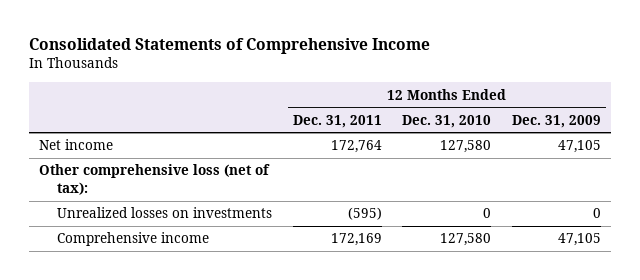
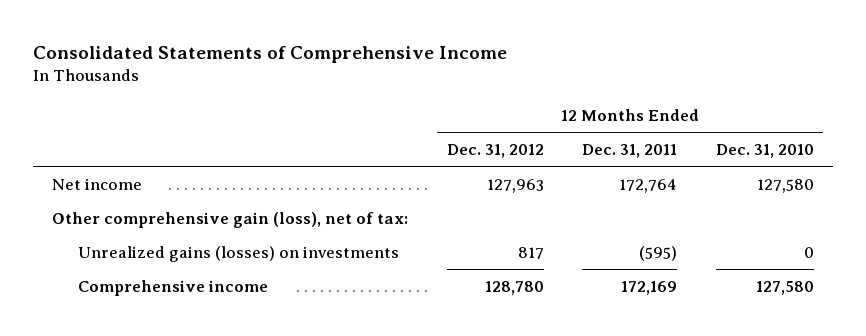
- | 12 Months Ended Dec. 31, 2011 | 12 Months Ended Dec. 31, 2010 | 12 Months Ended Dec. 31, 2009
+ | 12 Months Ended Dec. 31, 2012 | 12 Months Ended Dec. 31, 2011 | 12 Months Ended Dec. 31, 2010
- Other comprehensive loss (net of tax):
- Unrealized losses on investments | (595) | 0 | 0
+ Other comprehensive gain (loss), net of tax:
+ Unrealized gains (losses) on investments | 817 | (595) | 0

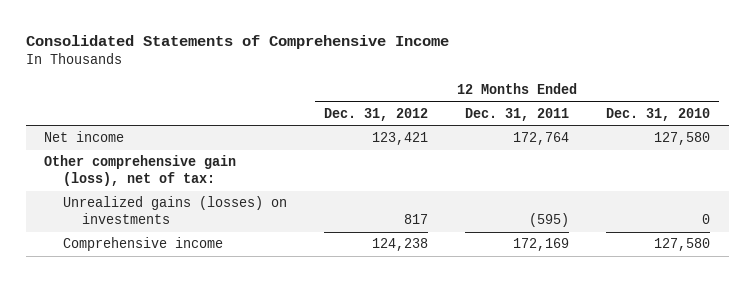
- Net income | 127,963 | 172,764 | 127,580
+ Net income | 123,421 | 172,764 | 127,580
- Comprehensive income | 128,780 | 172,169 | 127,580
+ Comprehensive income | 124,238 | 172,169 | 127,580

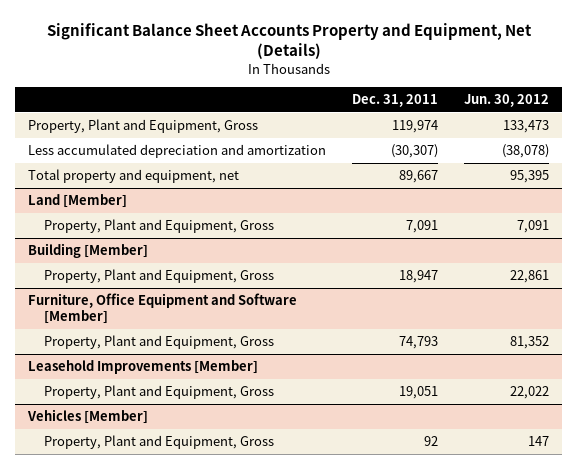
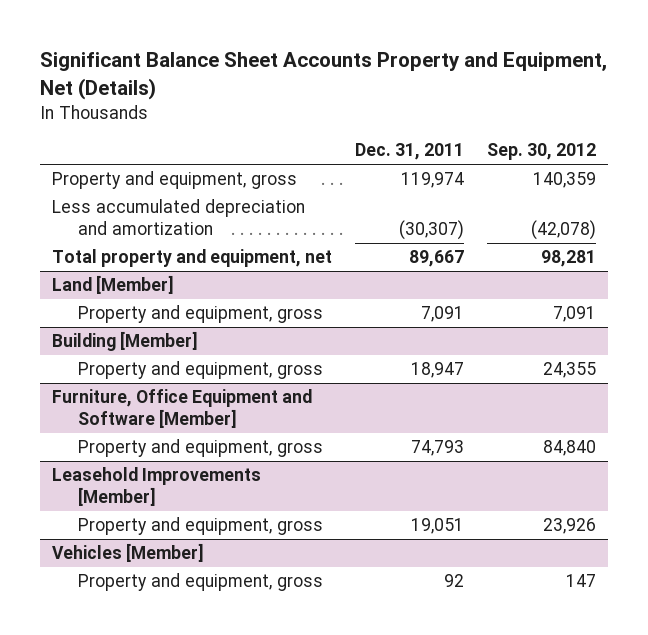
- | Dec. 31, 2011 | Jun. 30, 2012
+ | Dec. 31, 2011 | Sep. 30, 2012
- Property, Plant and Equipment, Gross | 119,974 | 133,473
+ Property and equipment, gross | 119,974 | 140,359
@ Land [Member]
- Property, Plant and Equipment, Gross | 7,091 | 7,091
+ Property and equipment, gross | 7,091 | 7,091
@ Building [Member]
- Property, Plant and Equipment, Gross | 18,947 | 22,861
+ Property and equipment, gross | 18,947 | 24,355
@ Furniture, Office Equipment and Software [Member]
- Property, Plant and Equipment, Gross | 74,793 | 81,352
+ Property and equipment, gross | 74,793 | 84,840
@ Leasehold Improvements [Member]
- Property, Plant and Equipment, Gross | 19,051 | 22,022
+ Property and equipment, gross | 19,051 | 23,926
@ Vehicles [Member]
- Property, Plant and Equipment, Gross | 92 | 147
+ Property and equipment, gross | 92 | 147

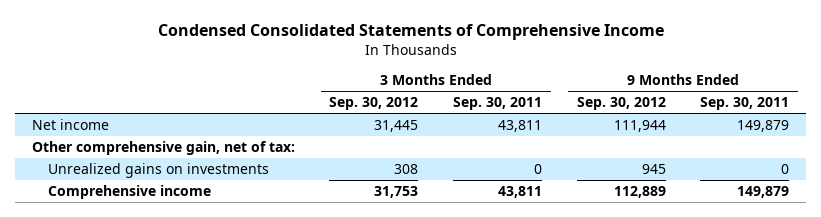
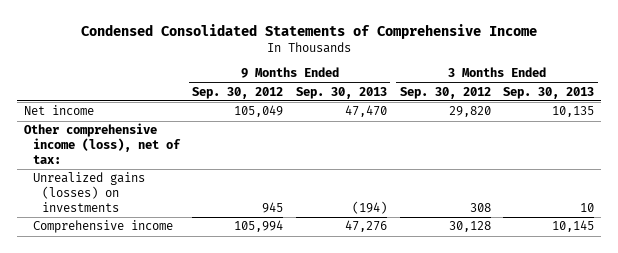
- | 3 Months Ended Sep. 30, 2012 | 3 Months Ended Sep. 30, 2011 | 9 Months Ended Sep. 30, 2012 | 9 Months Ended Sep. 30, 2011
+ | 9 Months Ended Sep. 30, 2012 | 9 Months Ended Sep. 30, 2013 | 3 Months Ended Sep. 30, 2012 | 3 Months Ended Sep. 30, 2013
- Net income | 31,445 | 43,811 | 111,944 | 149,879
- Other comprehensive gain, net of tax:
- Unrealized gains on investments | 308 | 0 | 945 | 0
- Comprehensive income | 31,753 | 43,811 | 112,889 | 149,879
+ Net income | 105,049 | 47,470 | 29,820 | 10,135
+ Other comprehensive income (loss), net of tax:
+ Unrealized gains (losses) on investments | 945 | (194) | 308 | 10
+ Comprehensive income | 105,994 | 47,276 | 30,128 | 10,145

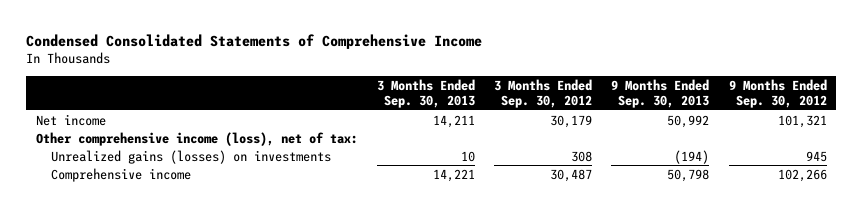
- | 9 Months Ended Sep. 30, 2012 | 9 Months Ended Sep. 30, 2013 | 3 Months Ended Sep. 30, 2012 | 3 Months Ended Sep. 30, 2013
+ | 3 Months Ended Sep. 30, 2013 | 3 Months Ended Sep. 30, 2012 | 9 Months Ended Sep. 30, 2013 | 9 Months Ended Sep. 30, 2012
- Net income | 105,049 | 47,470 | 29,820 | 10,135
+ Net income | 14,211 | 30,179 | 50,992 | 101,321
- Comprehensive income | 105,994 | 47,276 | 30,128 | 10,145
+ Comprehensive income | 14,221 | 30,487 | 50,798 | 102,266

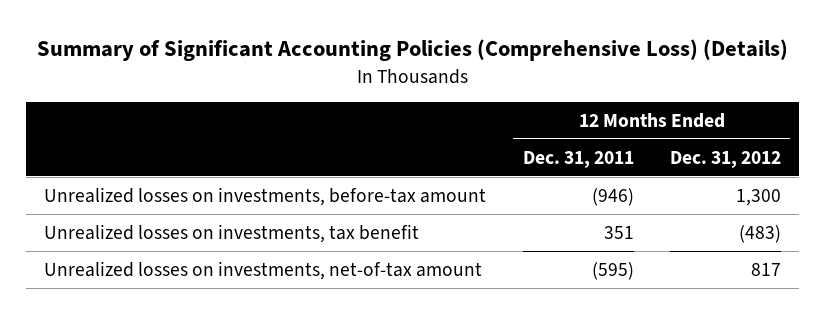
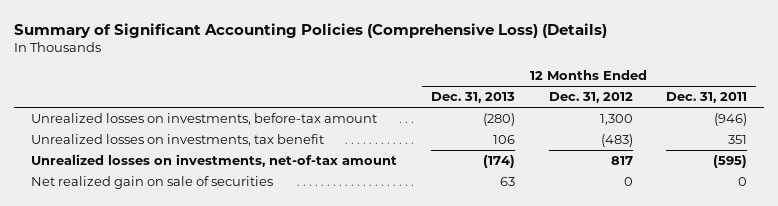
- | 12 Months Ended Dec. 31, 2011 | 12 Months Ended Dec. 31, 2012
+ | 12 Months Ended Dec. 31, 2013 | 12 Months Ended Dec. 31, 2012 | 12 Months Ended Dec. 31, 2011
+ Net realized gain on sale of securities | 63 | 0 | 0

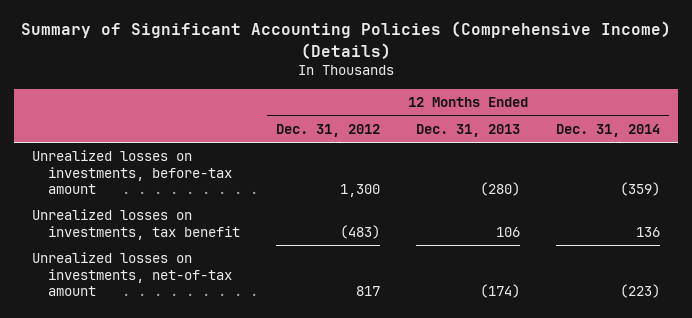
- Summary of Significant Accounting Policies (Comprehensive Loss) (Details)
+ Summary of Significant Accounting Policies (Comprehensive Income) (Details)
- | 12 Months Ended Dec. 31, 2013 | 12 Months Ended Dec. 31, 2012 | 12 Months Ended Dec. 31, 2011
+ | 12 Months Ended Dec. 31, 2012 | 12 Months Ended Dec. 31, 2013 | 12 Months Ended Dec. 31, 2014
- Net realized gain on sale of securities | 63 | 0 | 0

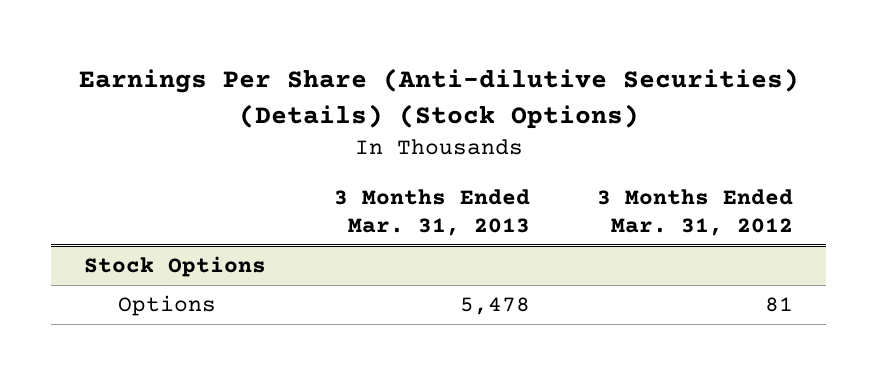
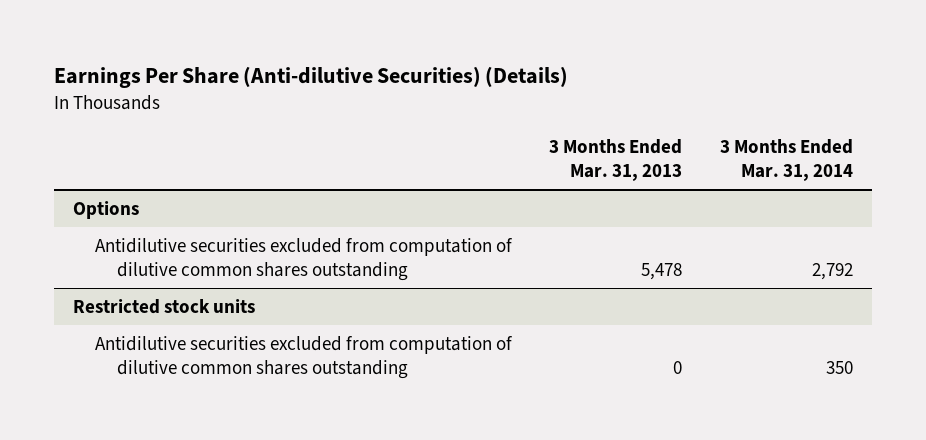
- Earnings Per Share (Anti-dilutive Securities) (Details) (Stock Options)
+ Earnings Per Share (Anti-dilutive Securities) (Details)
- | 3 Months Ended Mar. 31, 2013 | 3 Months Ended Mar. 31, 2012
+ | 3 Months Ended Mar. 31, 2013 | 3 Months Ended Mar. 31, 2014
- Stock Options
- Options | 5,478 | 81
+ Options
+ Antidilutive securities excluded from computation of dilutive common shares outstanding | 5,478 | 2,792
+ Restricted stock units
+ Antidilutive securities excluded from computation of dilutive common shares outstanding | 0 | 350

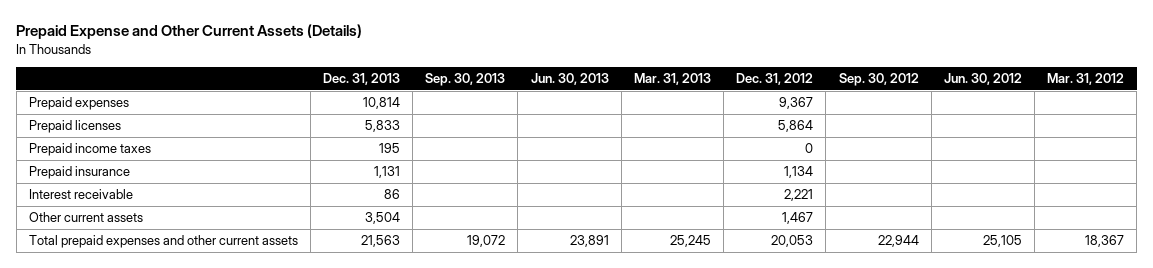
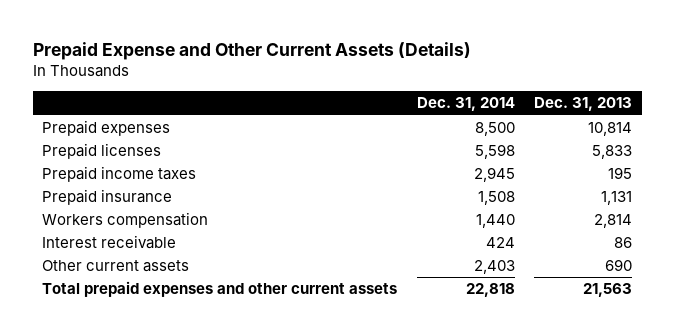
- | Dec. 31, 2013 | Sep. 30, 2013 | Jun. 30, 2013 | Mar. 31, 2013 | Dec. 31, 2012 | Sep. 30, 2012 | Jun. 30, 2012 | Mar. 31, 2012
+ | Dec. 31, 2014 | Dec. 31, 2013
+ Workers compensation | 1,440 | 2,814
- Other current assets | 3,504 | | | | 1,467 | | |
+ Other current assets | 2,403 | 690

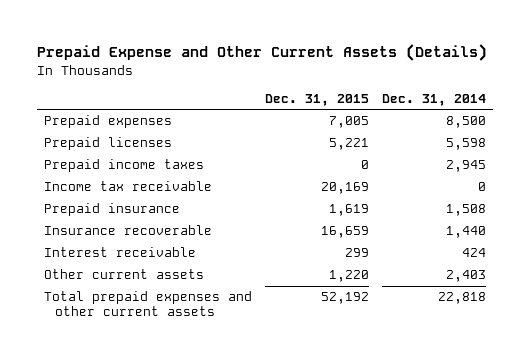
- | Dec. 31, 2014 | Dec. 31, 2013
+ | Dec. 31, 2015 | Dec. 31, 2014
+ Income tax receivable | 20,169 | 0
- Workers compensation | 1,440 | 2,814
+ Insurance recoverable | 16,659 | 1,440

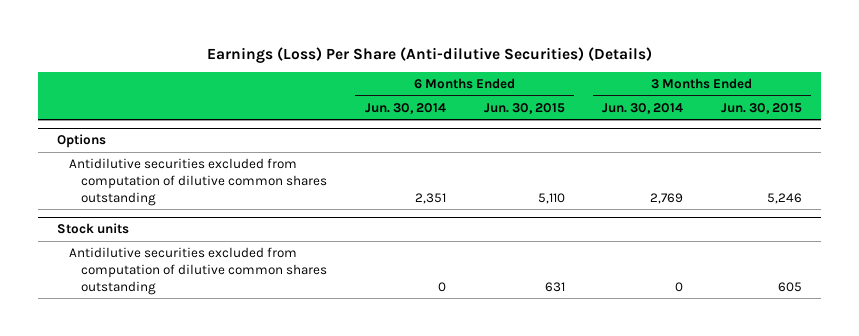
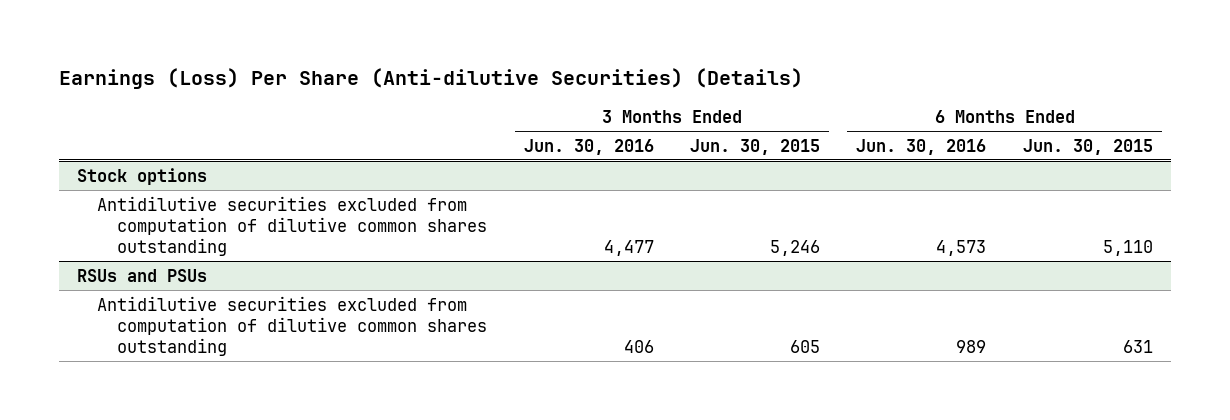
- | 6 Months Ended Jun. 30, 2014 | 6 Months Ended Jun. 30, 2015 | 3 Months Ended Jun. 30, 2014 | 3 Months Ended Jun. 30, 2015
+ | 3 Months Ended Jun. 30, 2016 | 3 Months Ended Jun. 30, 2015 | 6 Months Ended Jun. 30, 2016 | 6 Months Ended Jun. 30, 2015
- Options
+ Stock options
- Stock units
+ RSUs and PSUs

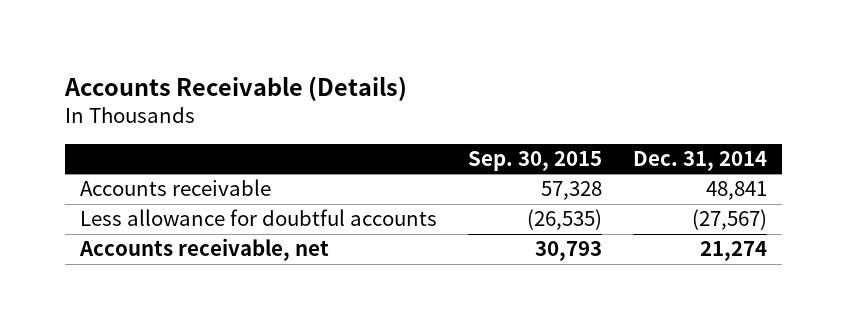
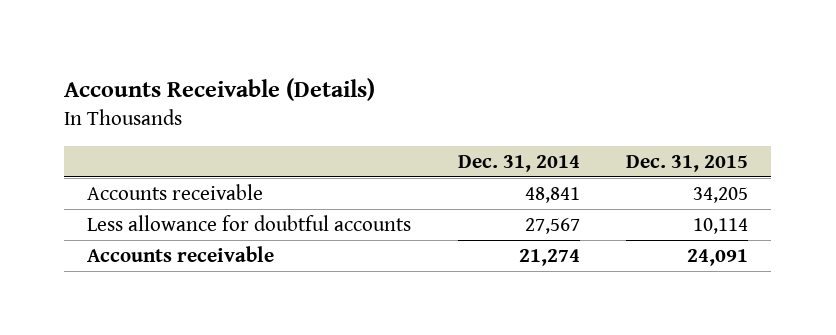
- | Sep. 30, 2015 | Dec. 31, 2014
+ | Dec. 31, 2014 | Dec. 31, 2015
- Less allowance for doubtful accounts | (26,535) | (27,567)
- Accounts receivable, net | 30,793 | 21,274
+ Less allowance for doubtful accounts | 27,567 | 10,114
+ Accounts receivable | 21,274 | 24,091

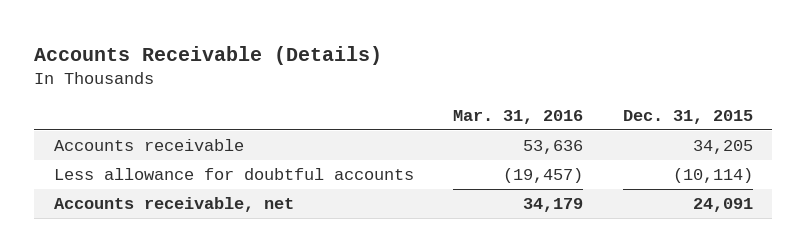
- | Dec. 31, 2014 | Dec. 31, 2015
+ | Mar. 31, 2016 | Dec. 31, 2015
- Less allowance for doubtful accounts | 27,567 | 10,114
- Accounts receivable | 21,274 | 24,091
+ Less allowance for doubtful accounts | (19,457) | (10,114)
+ Accounts receivable, net | 34,179 | 24,091

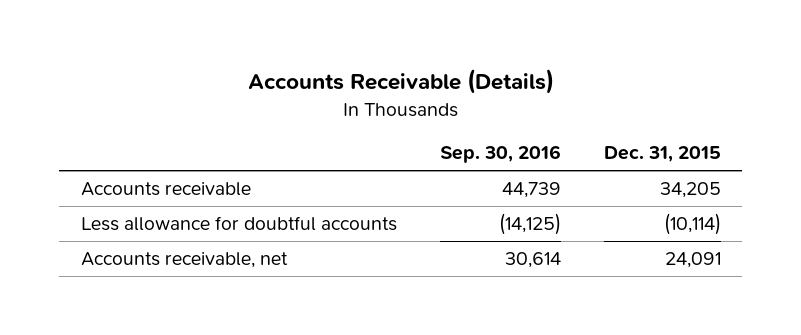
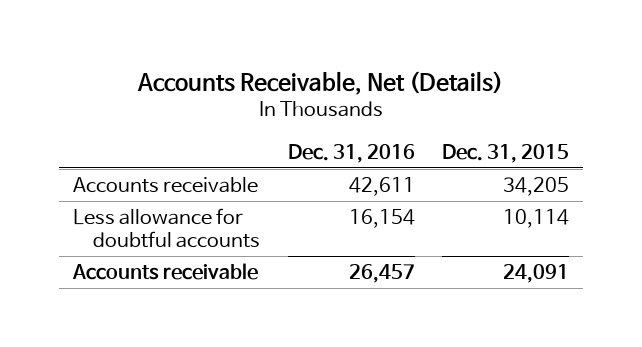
- Accounts Receivable (Details)
+ Accounts Receivable, Net (Details)
- | Sep. 30, 2016 | Dec. 31, 2015
+ | Dec. 31, 2016 | Dec. 31, 2015
- Less allowance for doubtful accounts | (14,125) | (10,114)
- Accounts receivable, net | 30,614 | 24,091
+ Less allowance for doubtful accounts | 16,154 | 10,114
+ Accounts receivable | 26,457 | 24,091

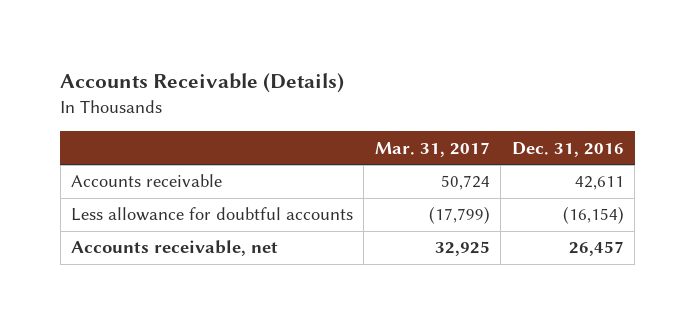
- Accounts Receivable, Net (Details)
+ Accounts Receivable (Details)
- | Dec. 31, 2016 | Dec. 31, 2015
+ | Mar. 31, 2017 | Dec. 31, 2016
- Less allowance for doubtful accounts | 16,154 | 10,114
- Accounts receivable | 26,457 | 24,091
+ Less allowance for doubtful accounts | (17,799) | (16,154)
+ Accounts receivable, net | 32,925 | 26,457

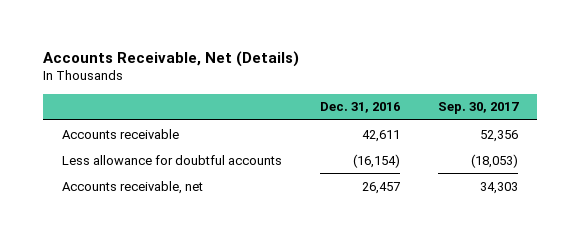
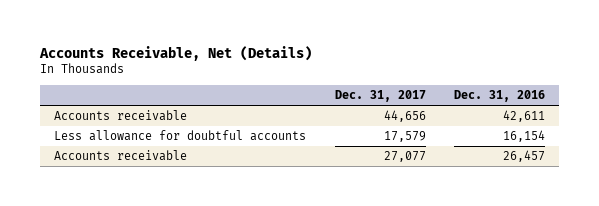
- | Dec. 31, 2016 | Sep. 30, 2017
+ | Dec. 31, 2017 | Dec. 31, 2016
- Less allowance for doubtful accounts | (16,154) | (18,053)
- Accounts receivable, net | 26,457 | 34,303
+ Less allowance for doubtful accounts | 17,579 | 16,154
+ Accounts receivable | 27,077 | 26,457

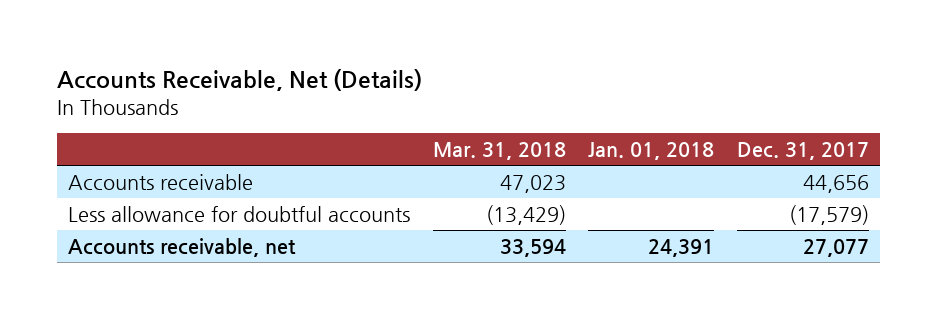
- | Dec. 31, 2017 | Dec. 31, 2016
+ | Mar. 31, 2018 | Jan. 01, 2018 | Dec. 31, 2017
- Less allowance for doubtful accounts | 17,579 | 16,154
- Accounts receivable | 27,077 | 26,457
+ Less allowance for doubtful accounts | (13,429) | | (17,579)
+ Accounts receivable, net | 33,594 | 24,391 | 27,077

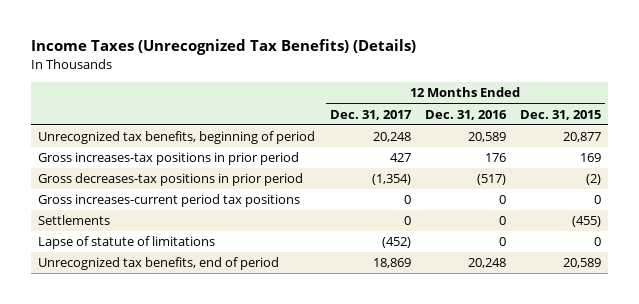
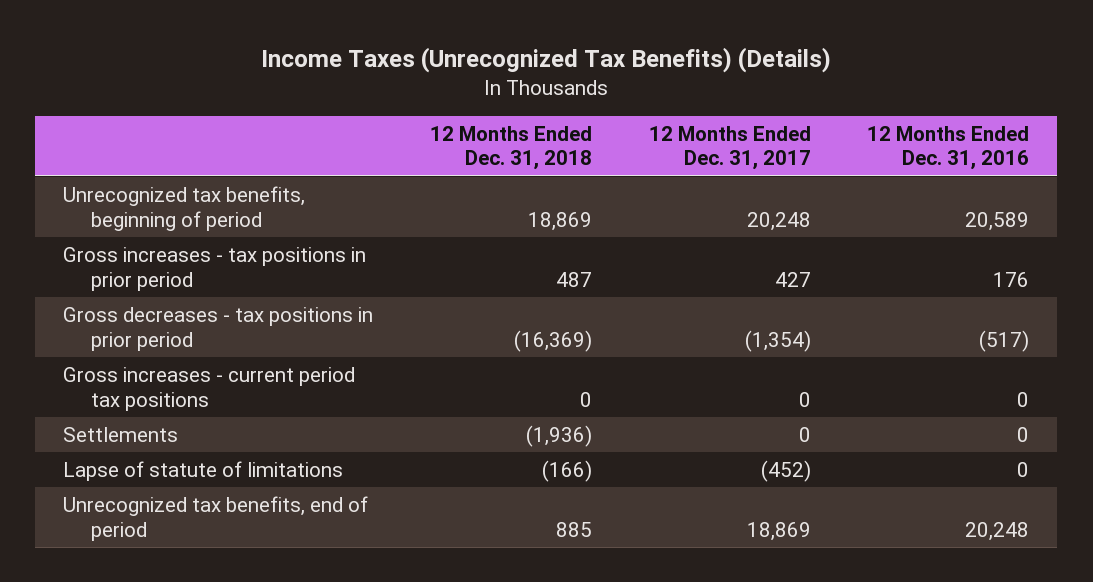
- | 12 Months Ended Dec. 31, 2017 | 12 Months Ended Dec. 31, 2016 | 12 Months Ended Dec. 31, 2015
+ | 12 Months Ended Dec. 31, 2018 | 12 Months Ended Dec. 31, 2017 | 12 Months Ended Dec. 31, 2016
- Gross increases-tax positions in prior period | 427 | 176 | 169
- Gross decreases-tax positions in prior period | (1,354) | (517) | (2)
- Gross increases-current period tax positions | 0 | 0 | 0
+ Gross increases - tax positions in prior period | 487 | 427 | 176
+ Gross decreases - tax positions in prior period | (16,369) | (1,354) | (517)
+ Gross increases - current period tax positions | 0 | 0 | 0

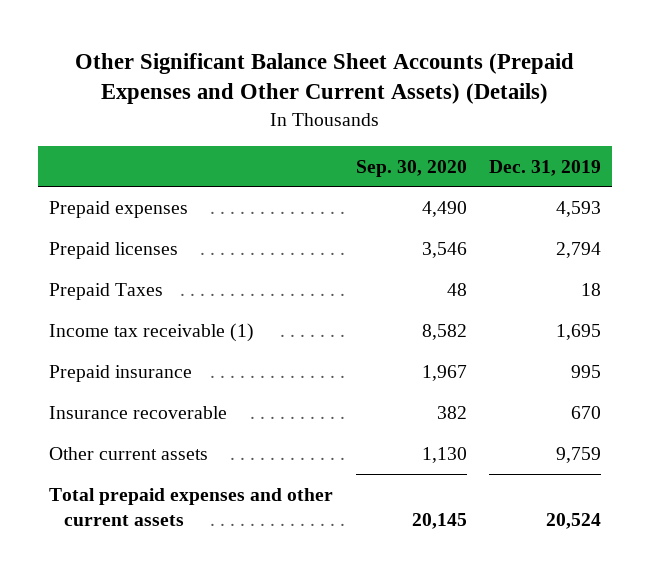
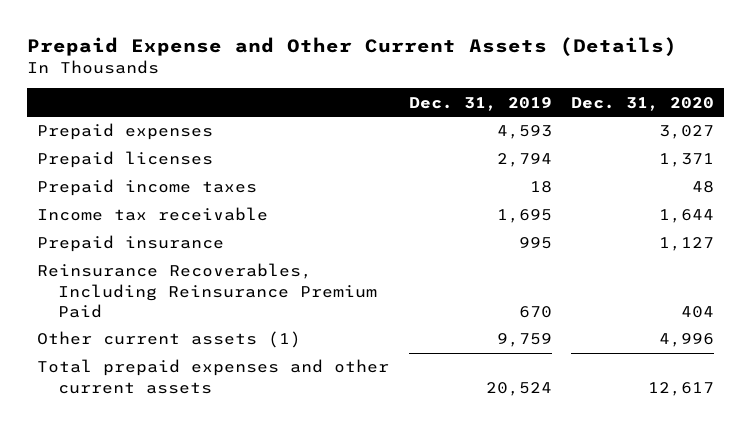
- Other Significant Balance Sheet Accounts (Prepaid Expenses and Other Current Assets) (Details)
+ Prepaid Expense and Other Current Assets (Details)
- | Sep. 30, 2020 | Dec. 31, 2019
+ | Dec. 31, 2019 | Dec. 31, 2020
- Prepaid Taxes | 48 | 18
- Income tax receivable (1) | 8,582 | 1,695
+ Prepaid income taxes | 18 | 48
+ Income tax receivable | 1,695 | 1,644
- Insurance recoverable | 382 | 670
- Other current assets | 1,130 | 9,759
+ Reinsurance Recoverables, Including Reinsurance Premium Paid | 670 | 404
+ Other current assets (1) | 9,759 | 4,996

